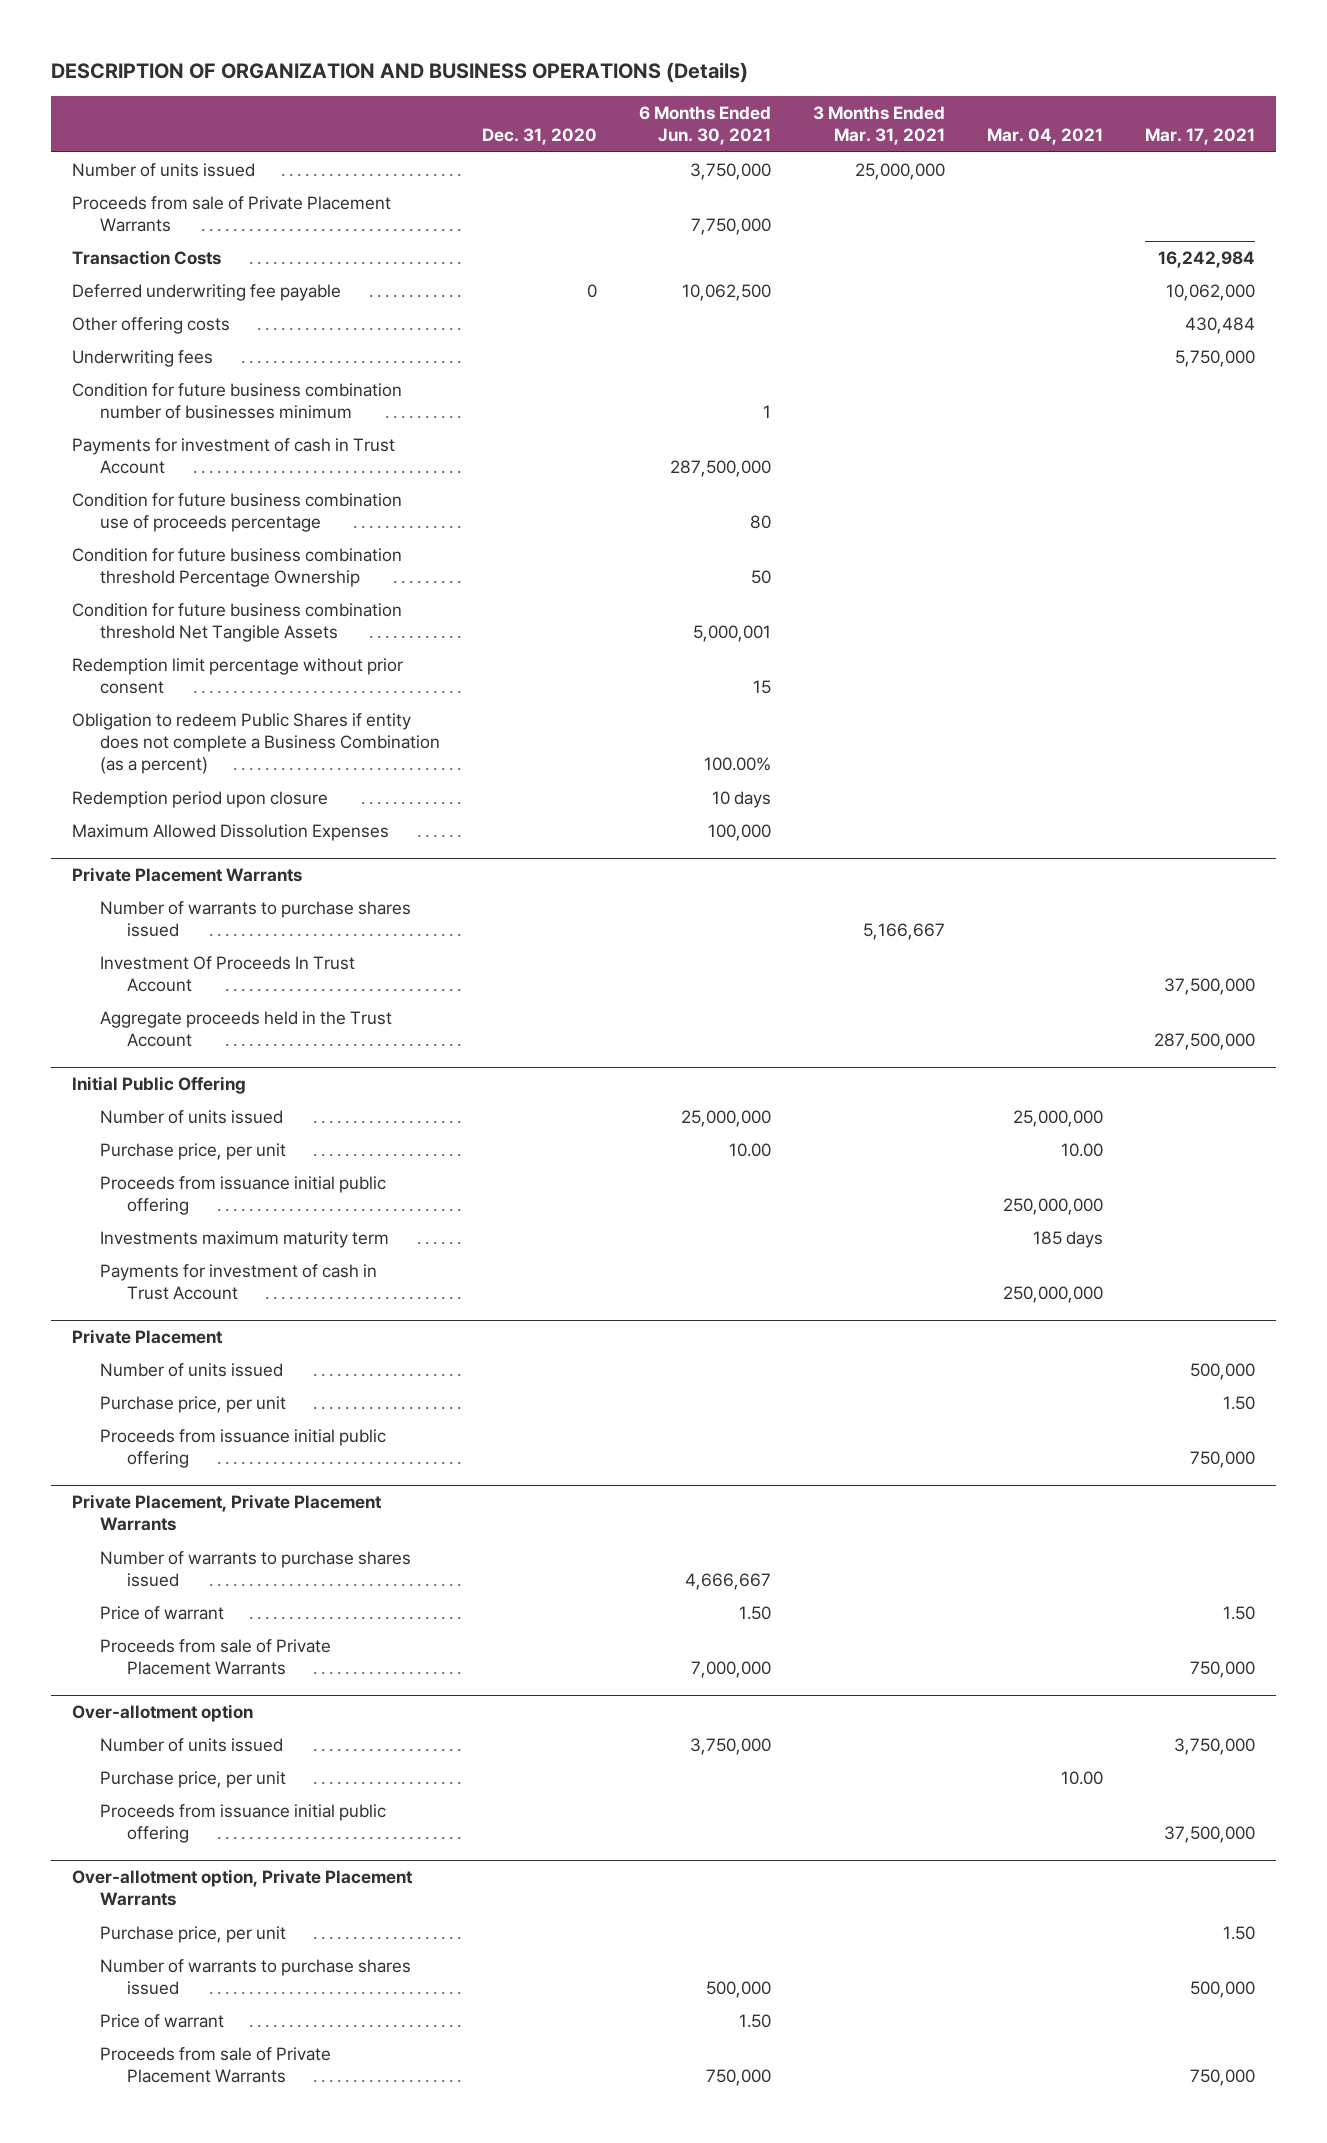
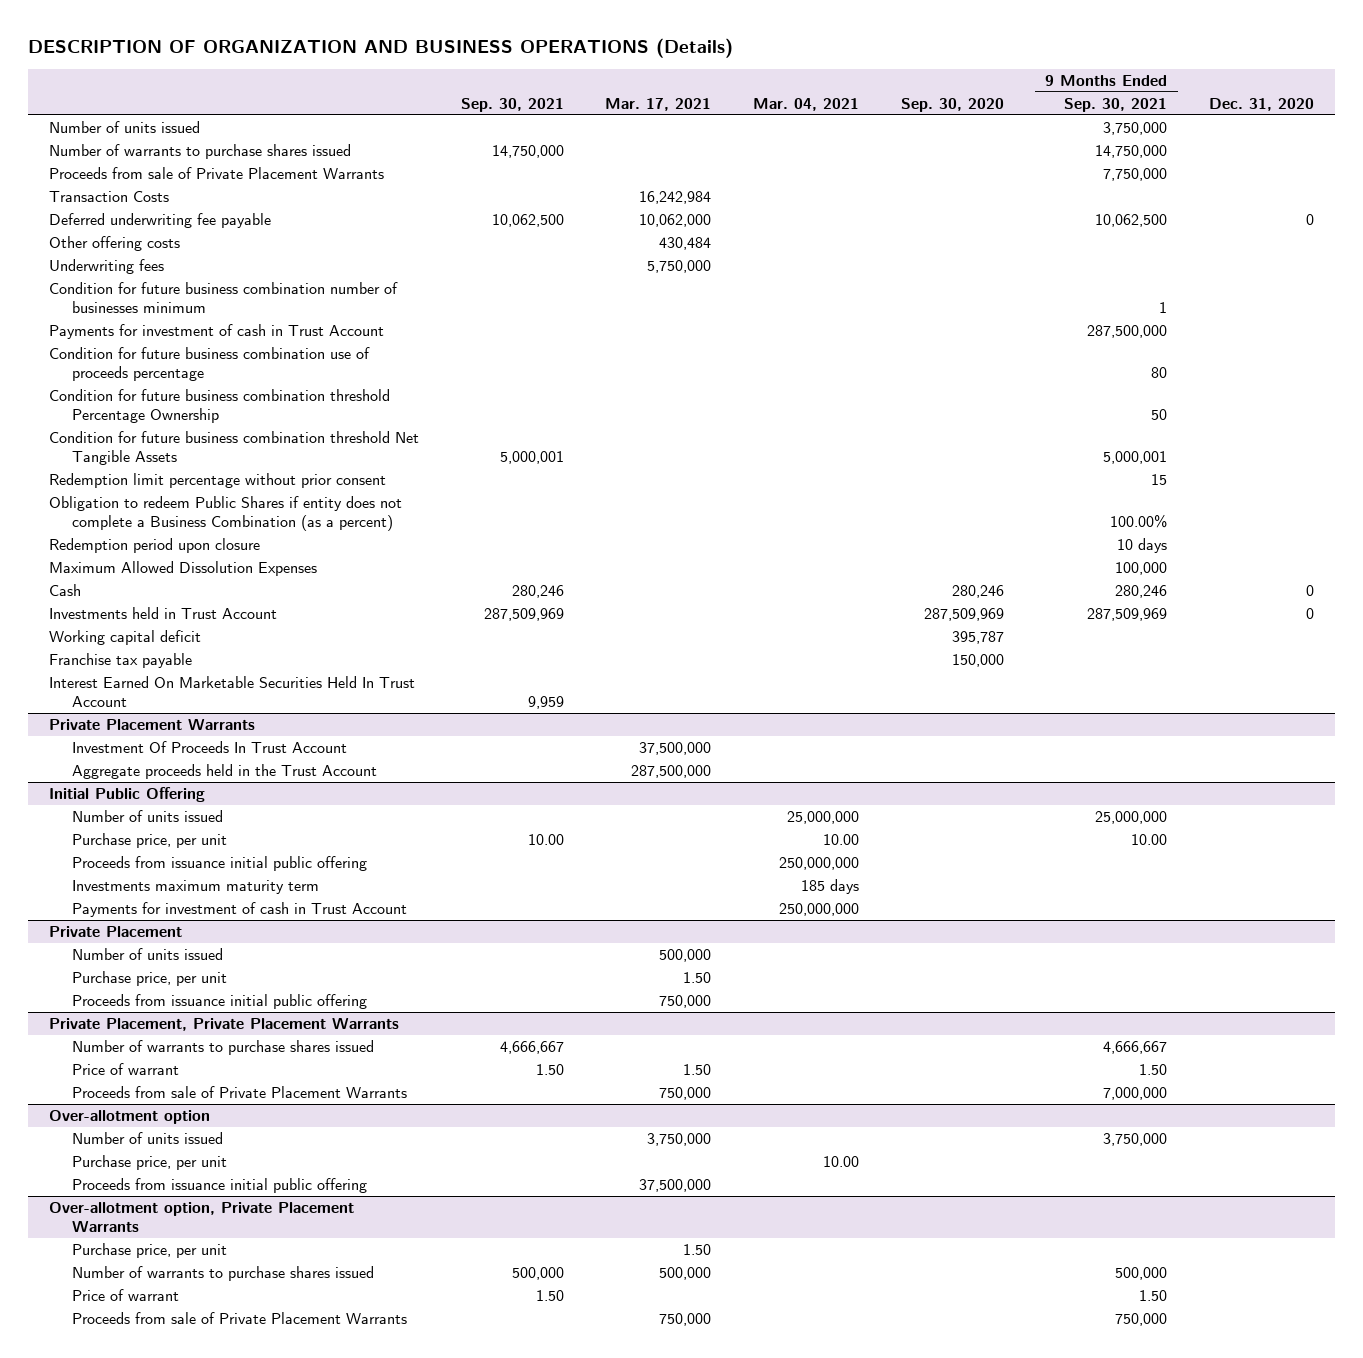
- | Dec. 31, 2020 | 6 Months Ended Jun. 30, 2021 | 3 Months Ended Mar. 31, 2021 | Mar. 04, 2021 | Mar. 17, 2021
+ | Sep. 30, 2021 | Mar. 17, 2021 | Mar. 04, 2021 | Sep. 30, 2020 | 9 Months Ended Sep. 30, 2021 | Dec. 31, 2020
+ Number of warrants to purchase shares issued | 14,750,000 | | | | 14,750,000 |
+ Cash | 280,246 | | | 280,246 | 280,246 | 0
+ Investments held in Trust Account | 287,509,969 | | | 287,509,969 | 287,509,969 | 0
+ Working capital deficit | | | | 395,787 | |
+ Franchise tax payable | | | | 150,000 | |
+ Interest Earned On Marketable Securities Held In Trust Account | 9,959 | | | | |
@ Private Placement Warrants
- Number of warrants to purchase shares issued | | | 5,166,667 | |

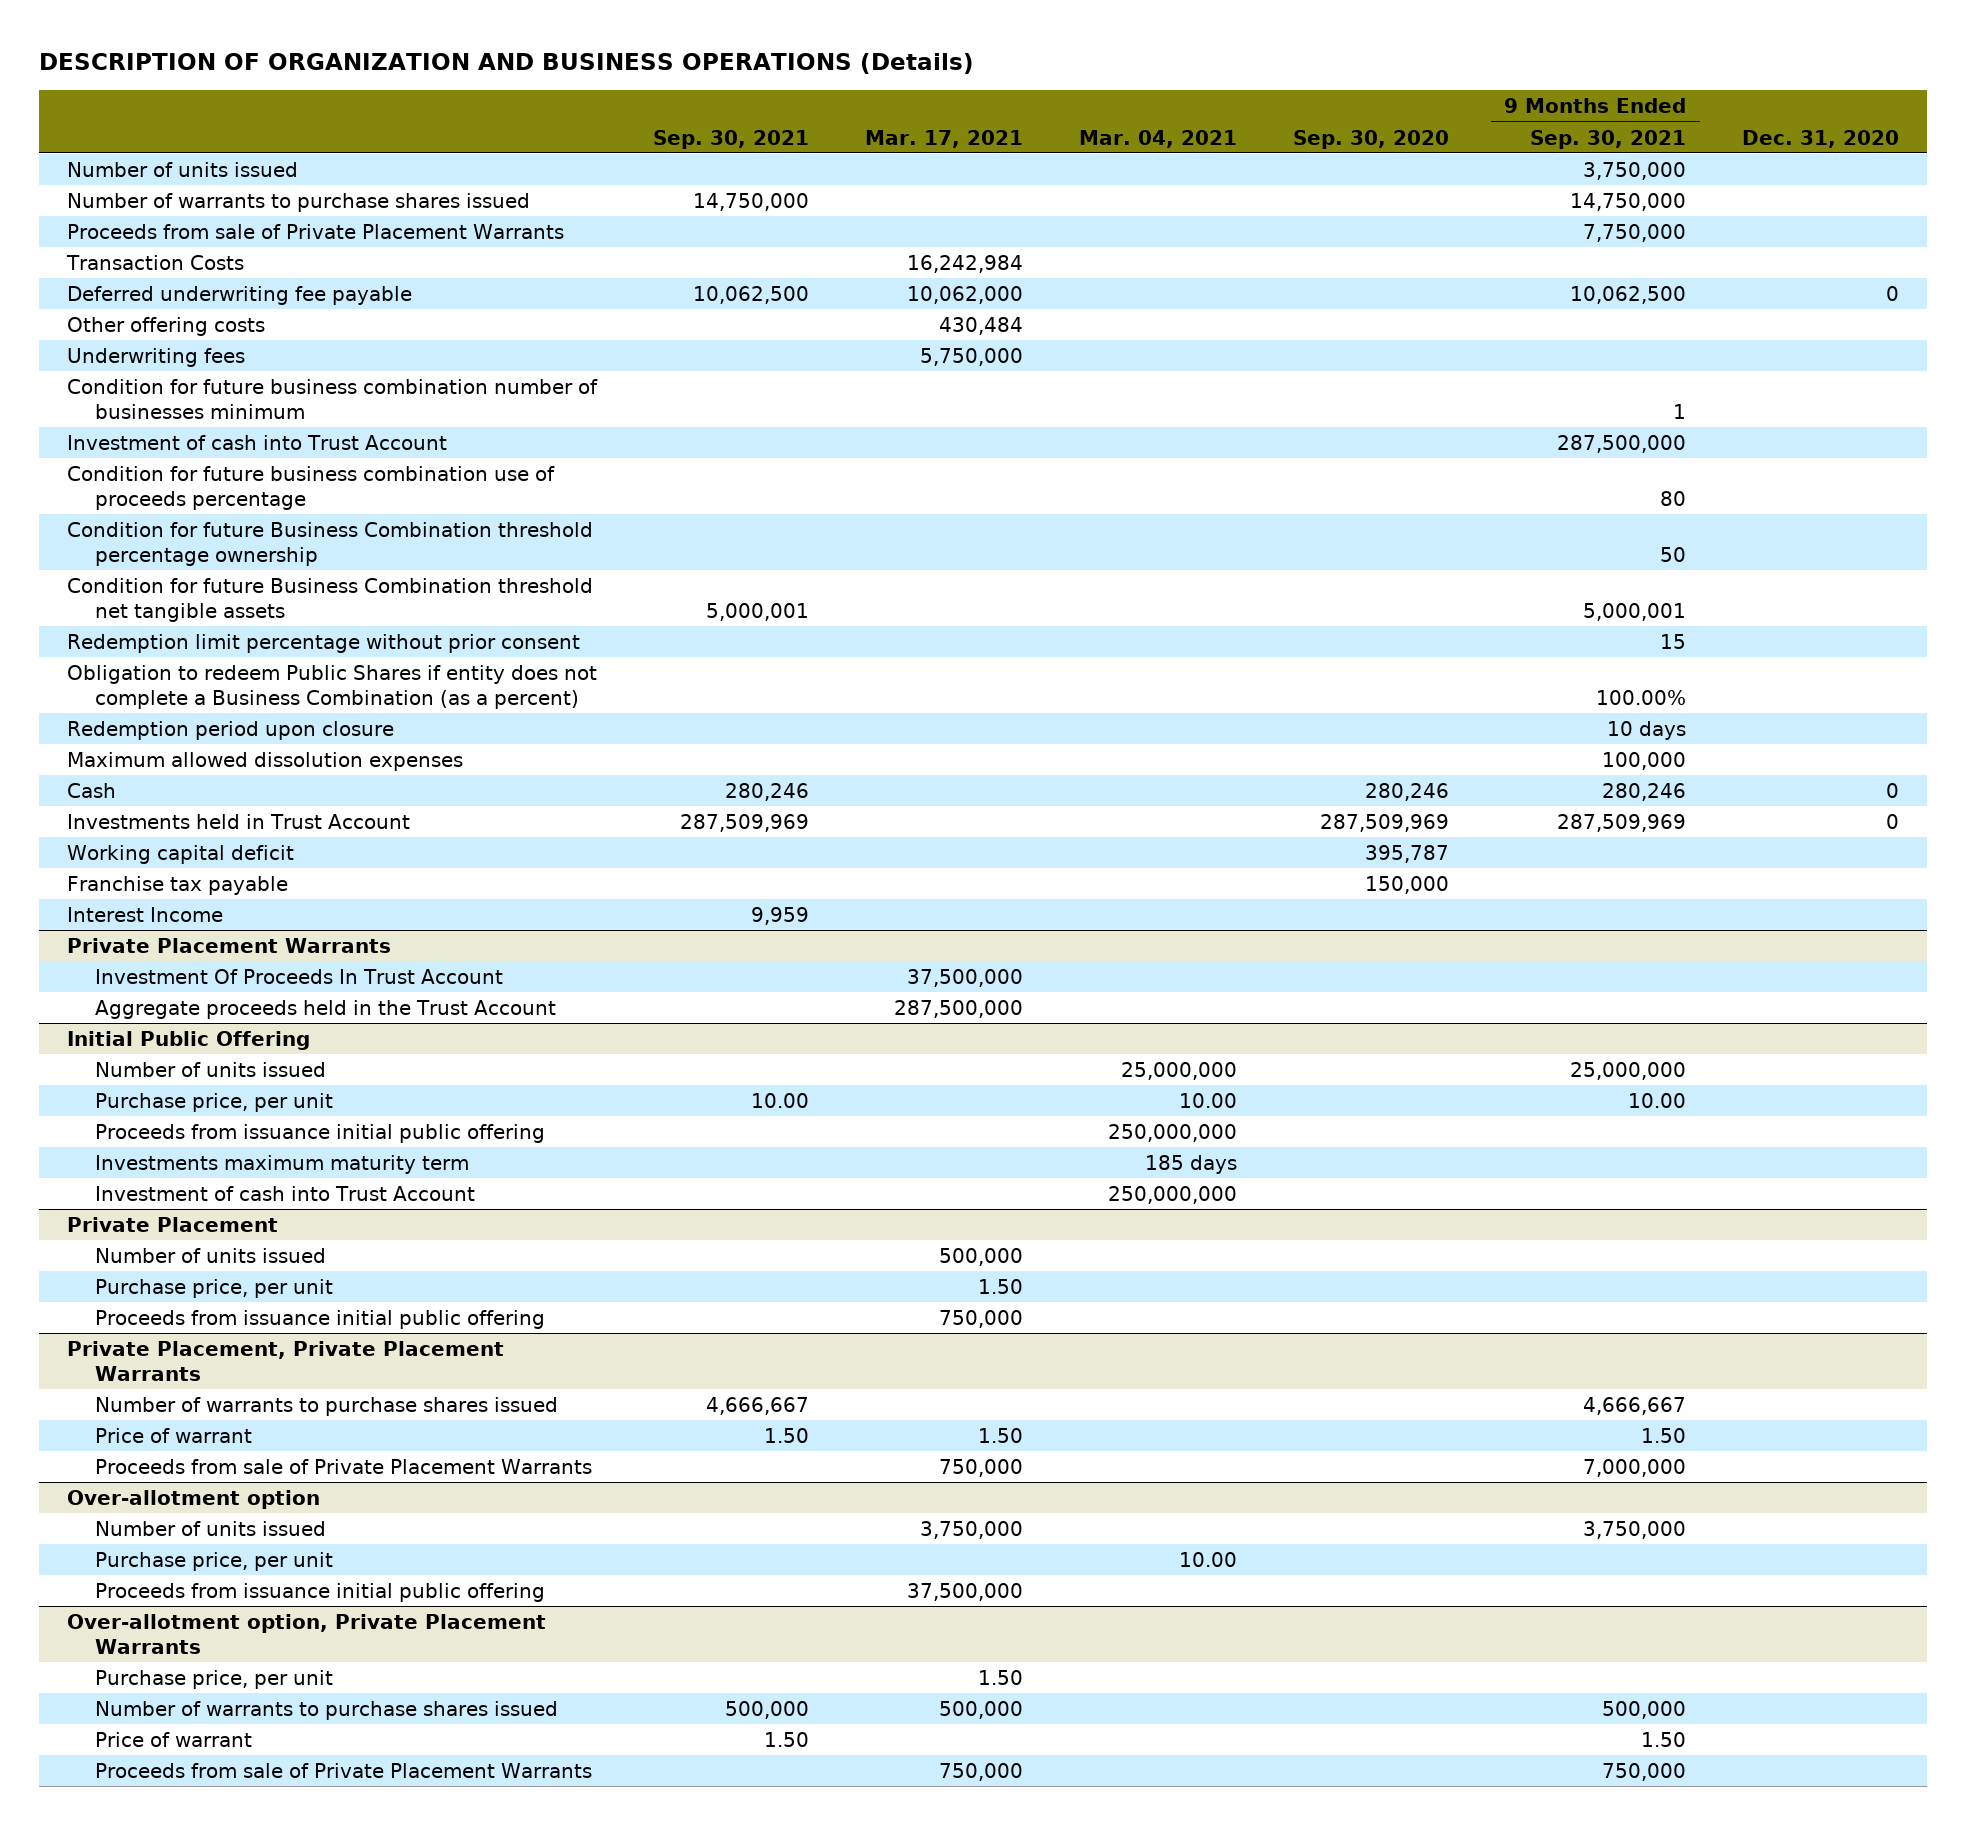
- Payments for investment of cash in Trust Account | | | | | 287,500,000 |
+ Investment of cash into Trust Account | | | | | 287,500,000 |
- Condition for future business combination threshold Percentage Ownership | | | | | 50 |
- Condition for future business combination threshold Net Tangible Assets | 5,000,001 | | | | 5,000,001 |
+ Condition for future Business Combination threshold percentage ownership | | | | | 50 |
+ Condition for future Business Combination threshold net tangible assets | 5,000,001 | | | | 5,000,001 |
- Maximum Allowed Dissolution Expenses | | | | | 100,000 |
+ Maximum allowed dissolution expenses | | | | | 100,000 |
- Interest Earned On Marketable Securities Held In Trust Account | 9,959 | | | | |
+ Interest Income | 9,959 | | | | |
@ Initial Public Offering
- Payments for investment of cash in Trust Account | | | 250,000,000 | | |
+ Investment of cash into Trust Account | | | 250,000,000 | | |

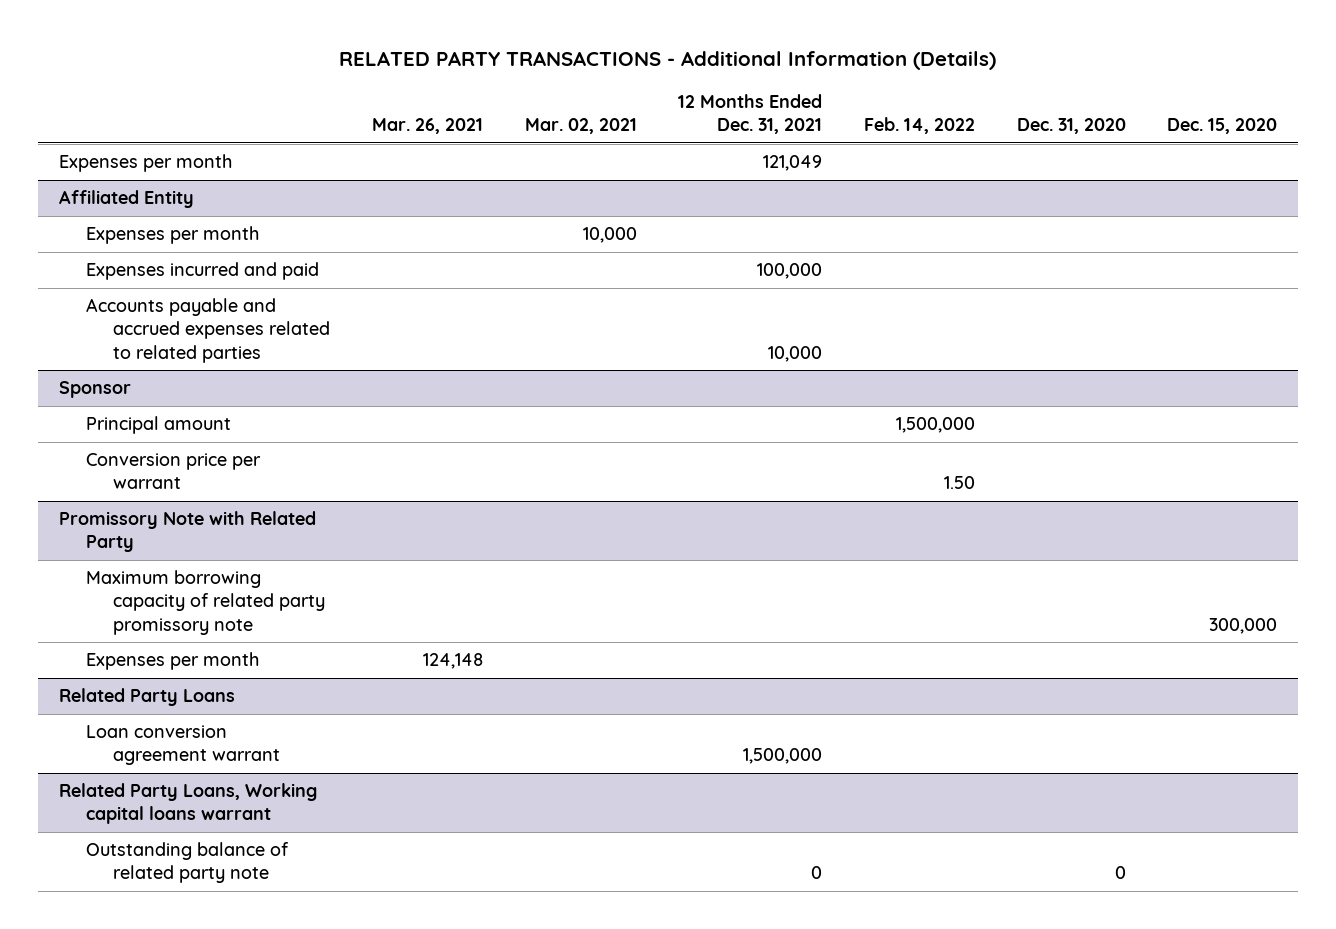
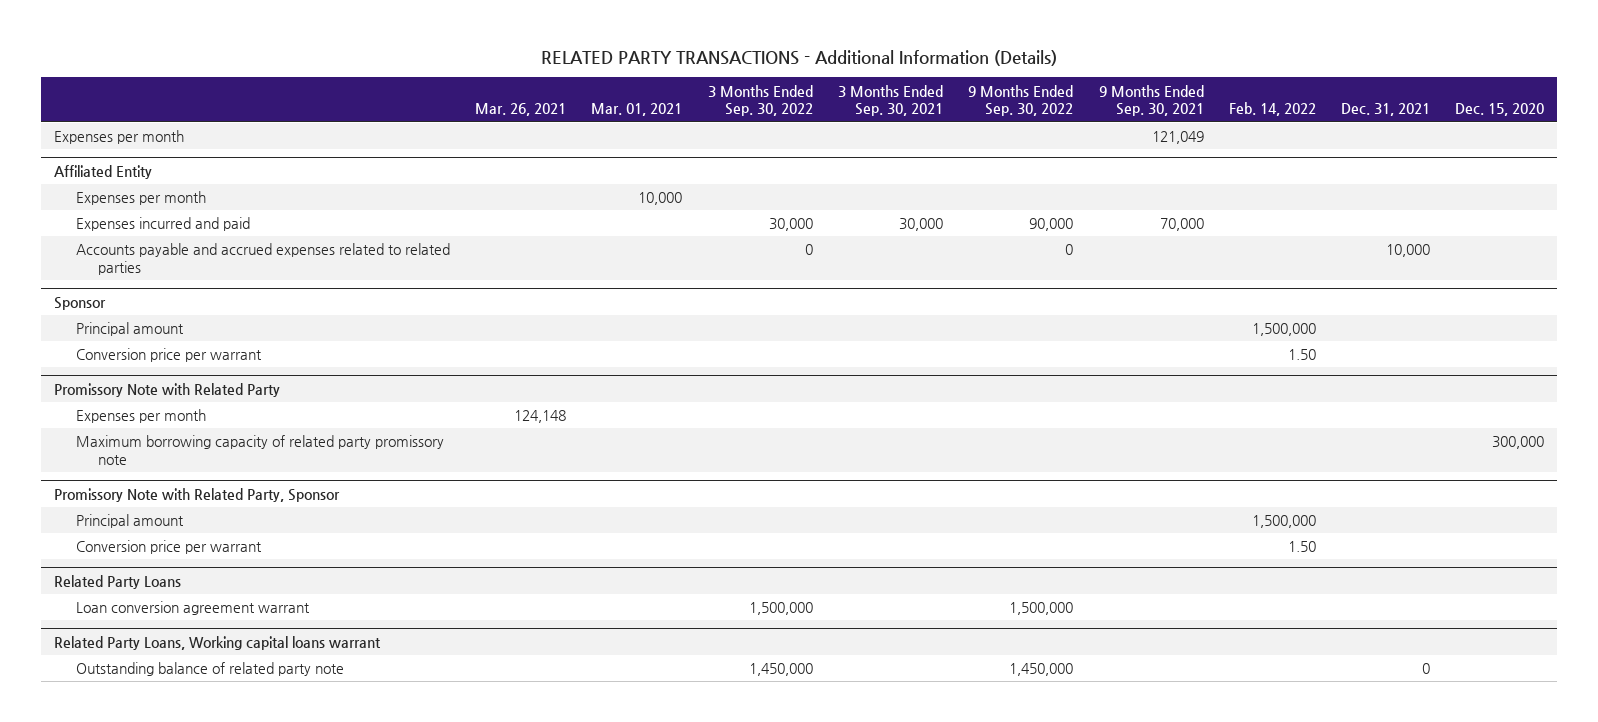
- | Mar. 26, 2021 | Mar. 02, 2021 | 12 Months Ended Dec. 31, 2021 | Feb. 14, 2022 | Dec. 31, 2020 | Dec. 15, 2020
+ | Mar. 26, 2021 | Mar. 01, 2021 | 3 Months Ended Sep. 30, 2022 | 3 Months Ended Sep. 30, 2021 | 9 Months Ended Sep. 30, 2022 | 9 Months Ended Sep. 30, 2021 | Feb. 14, 2022 | Dec. 31, 2021 | Dec. 15, 2020
@ Promissory Note with Related Party
moved down: Maximum borrowing capacity of related party promissory note | | | | | | | | | 300,000
+ Promissory Note with Related Party, Sponsor
+ Principal amount | | | | | | | 1,500,000 | |
+ Conversion price per warrant | | | | | | | 1.50 | |

